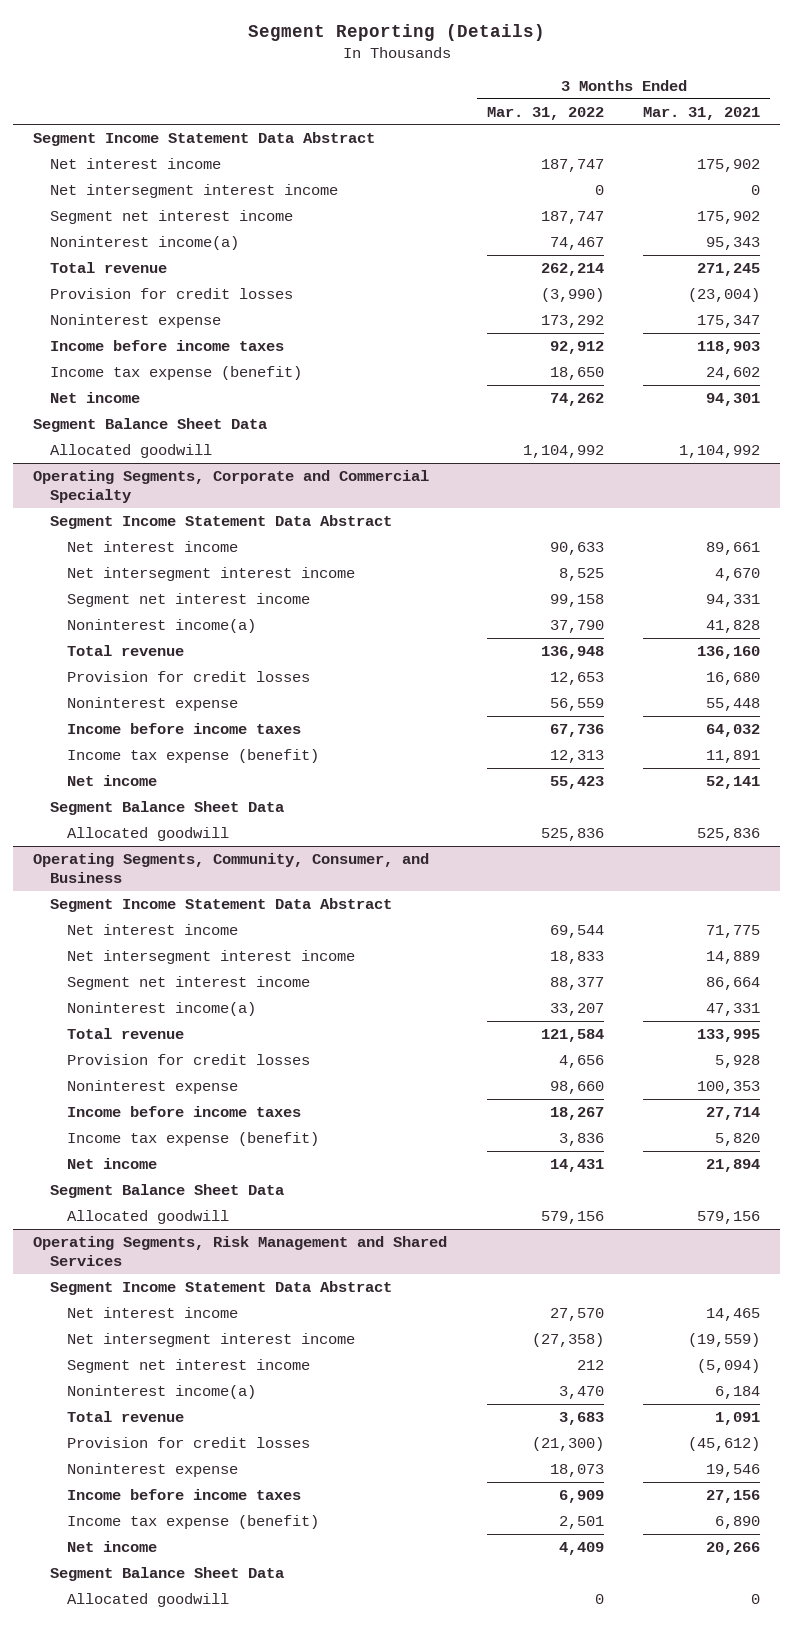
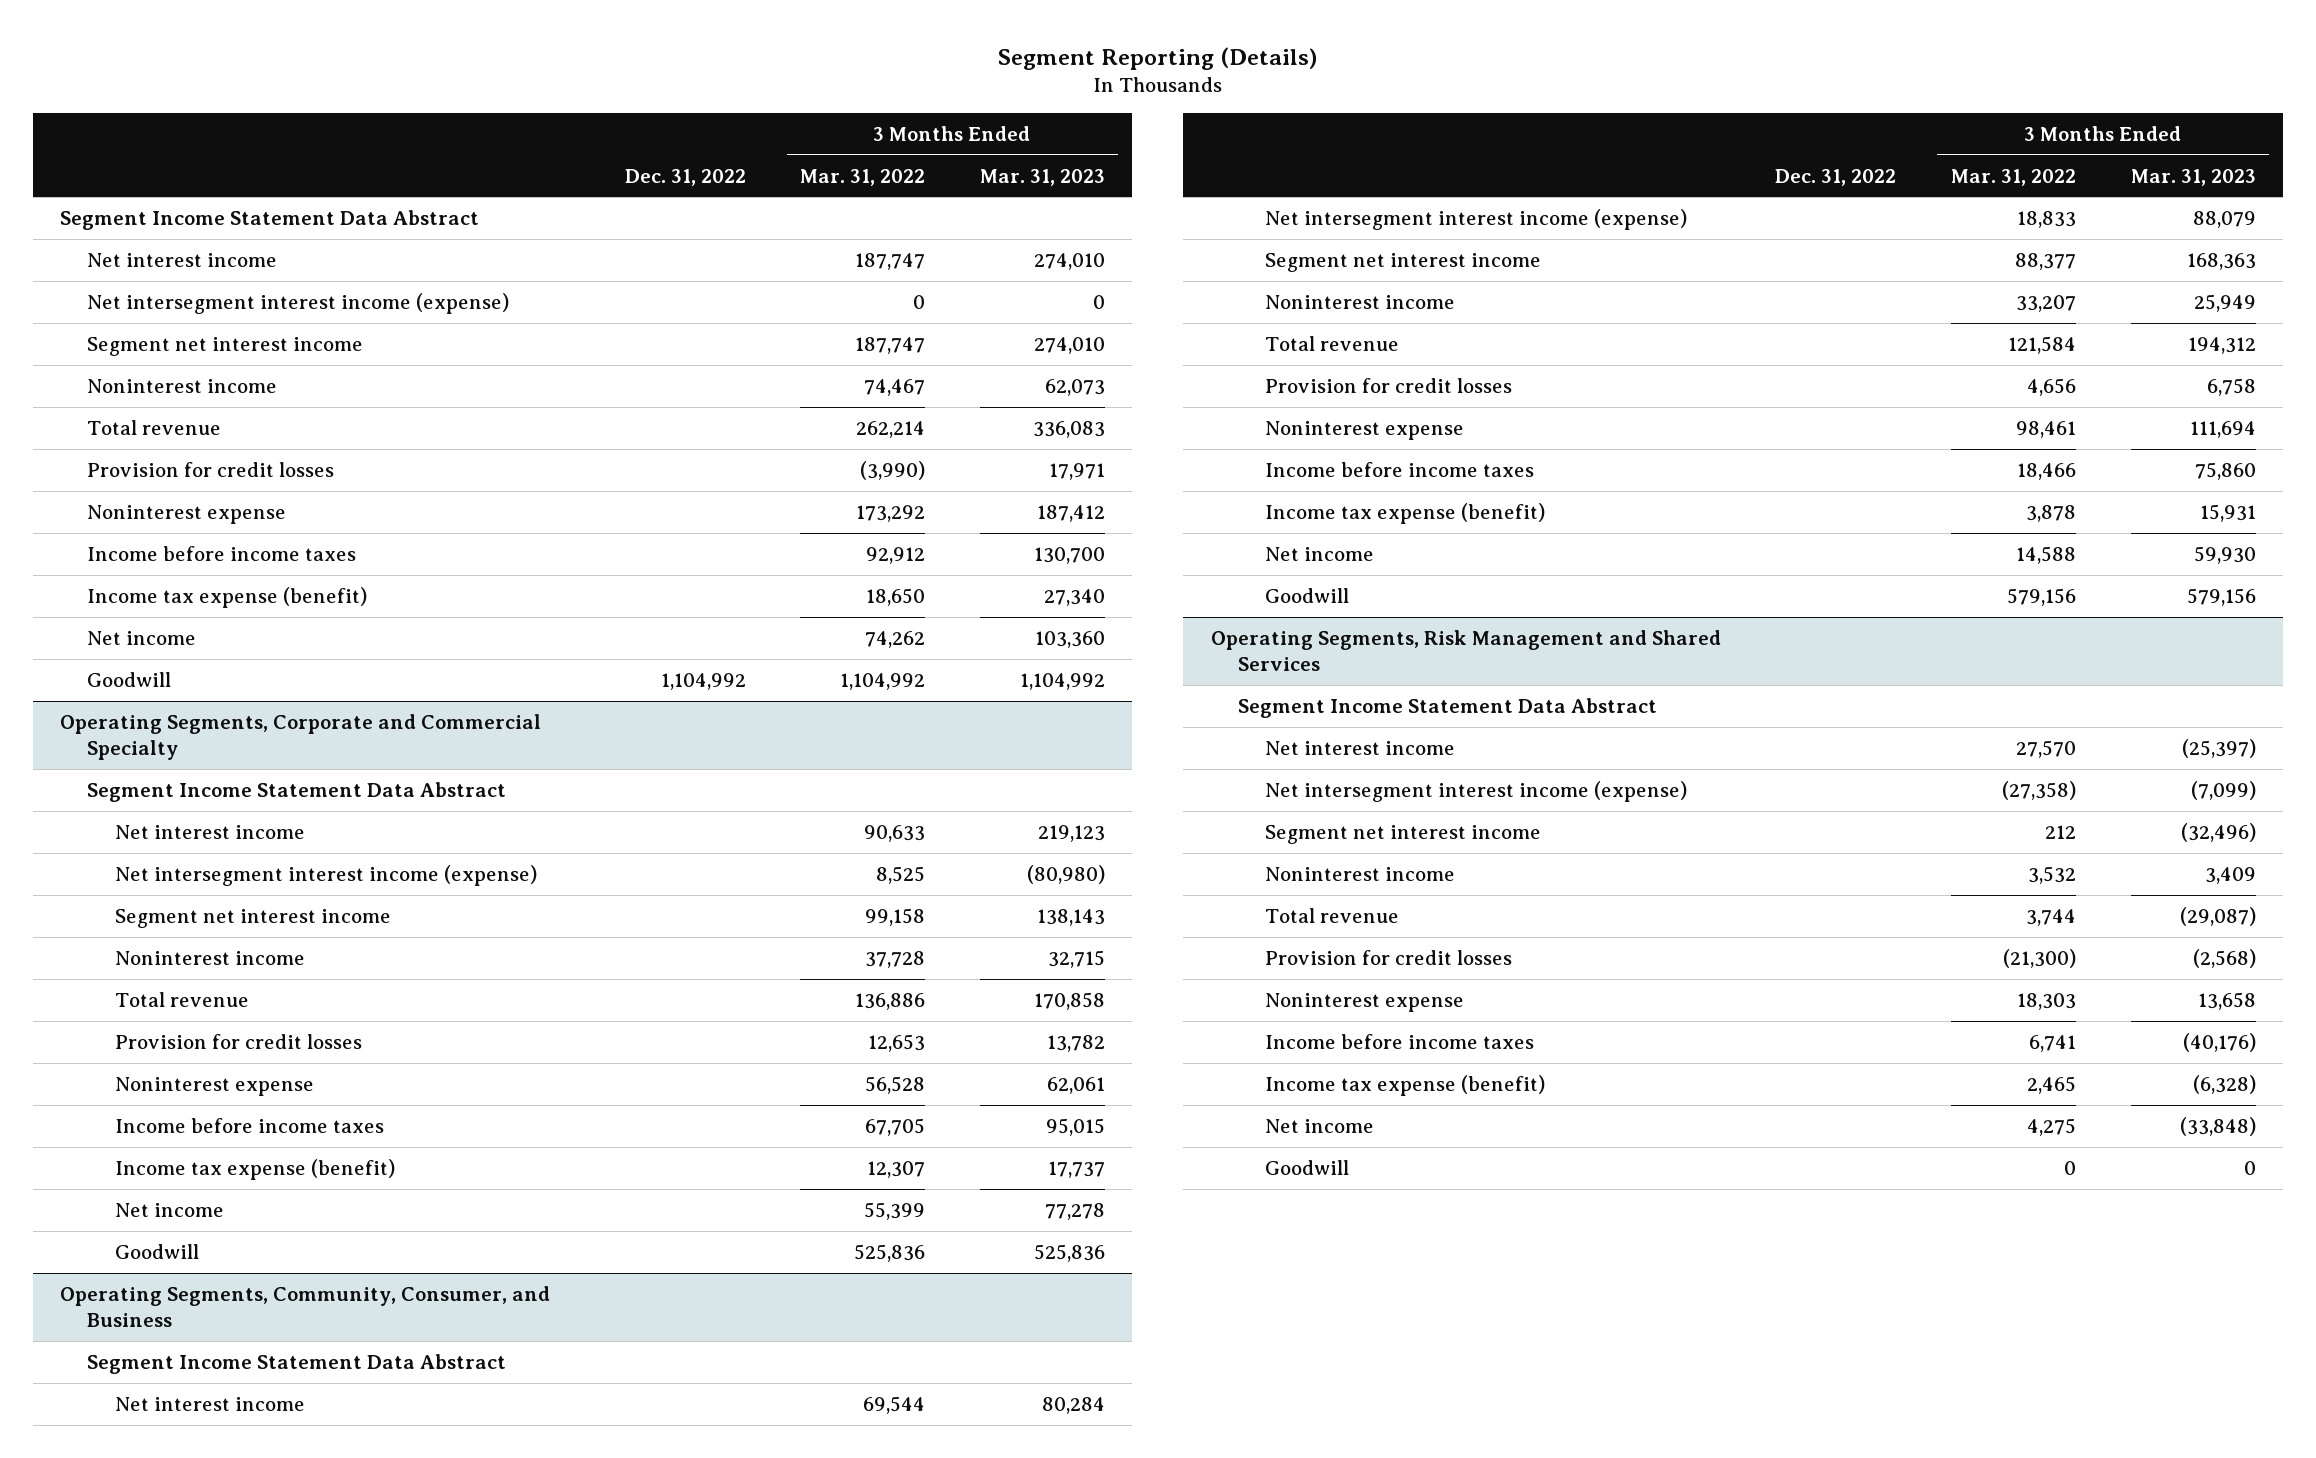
- | 3 Months Ended Mar. 31, 2022 | 3 Months Ended Mar. 31, 2021
+ | Dec. 31, 2022 | 3 Months Ended Mar. 31, 2022 | 3 Months Ended Mar. 31, 2023
- Net intersegment interest income | 0 | 0
+ Net intersegment interest income (expense) | | 0 | 0
- Noninterest income(a) | 74,467 | 95,343
+ Noninterest income | | 74,467 | 62,073
- Segment Balance Sheet Data
- Allocated goodwill | 1,104,992 | 1,104,992
+ Goodwill | 1,104,992 | 1,104,992 | 1,104,992
@ Operating Segments, Corporate and Commercial Specialty
- Net intersegment interest income | 8,525 | 4,670
+ Net intersegment interest income (expense) | | 8,525 | (80,980)
- Noninterest income(a) | 37,790 | 41,828
- Total revenue | 136,948 | 136,160
+ Noninterest income | | 37,728 | 32,715
+ Total revenue | | 136,886 | 170,858
- Noninterest expense | 56,559 | 55,448
- Income before income taxes | 67,736 | 64,032
- Income tax expense (benefit) | 12,313 | 11,891
- Net income | 55,423 | 52,141
- Segment Balance Sheet Data
- Allocated goodwill | 525,836 | 525,836
+ Noninterest expense | | 56,528 | 62,061
+ Income before income taxes | | 67,705 | 95,015
+ Income tax expense (benefit) | | 12,307 | 17,737
+ Net income | | 55,399 | 77,278
+ Goodwill | | 525,836 | 525,836
@ Operating Segments, Community, Consumer, and Business
- Net intersegment interest income | 18,833 | 14,889
+ Net intersegment interest income (expense) | | 18,833 | 88,079
- Noninterest income(a) | 33,207 | 47,331
+ Noninterest income | | 33,207 | 25,949
- Noninterest expense | 98,660 | 100,353
- Income before income taxes | 18,267 | 27,714
- Income tax expense (benefit) | 3,836 | 5,820
- Net income | 14,431 | 21,894
- Segment Balance Sheet Data
- Allocated goodwill | 579,156 | 579,156
+ Noninterest expense | | 98,461 | 111,694
+ Income before income taxes | | 18,466 | 75,860
+ Income tax expense (benefit) | | 3,878 | 15,931
+ Net income | | 14,588 | 59,930
+ Goodwill | | 579,156 | 579,156
@ Operating Segments, Risk Management and Shared Services
- Net intersegment interest income | (27,358) | (19,559)
+ Net intersegment interest income (expense) | | (27,358) | (7,099)
- Noninterest income(a) | 3,470 | 6,184
- Total revenue | 3,683 | 1,091
+ Noninterest income | | 3,532 | 3,409
+ Total revenue | | 3,744 | (29,087)
- Noninterest expense | 18,073 | 19,546
- Income before income taxes | 6,909 | 27,156
- Income tax expense (benefit) | 2,501 | 6,890
- Net income | 4,409 | 20,266
- Segment Balance Sheet Data
- Allocated goodwill | 0 | 0
+ Noninterest expense | | 18,303 | 13,658
+ Income before income taxes | | 6,741 | (40,176)
+ Income tax expense (benefit) | | 2,465 | (6,328)
+ Net income | | 4,275 | (33,848)
+ Goodwill | | 0 | 0

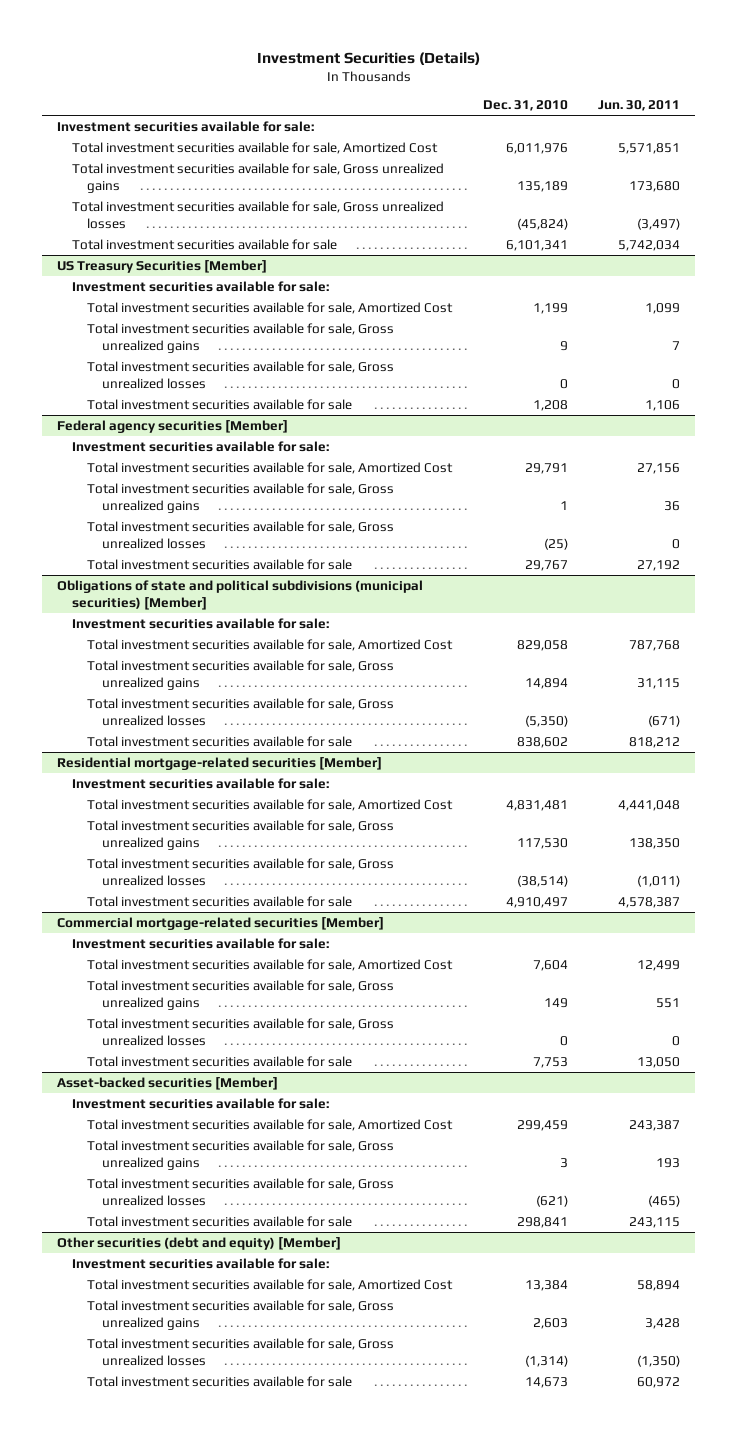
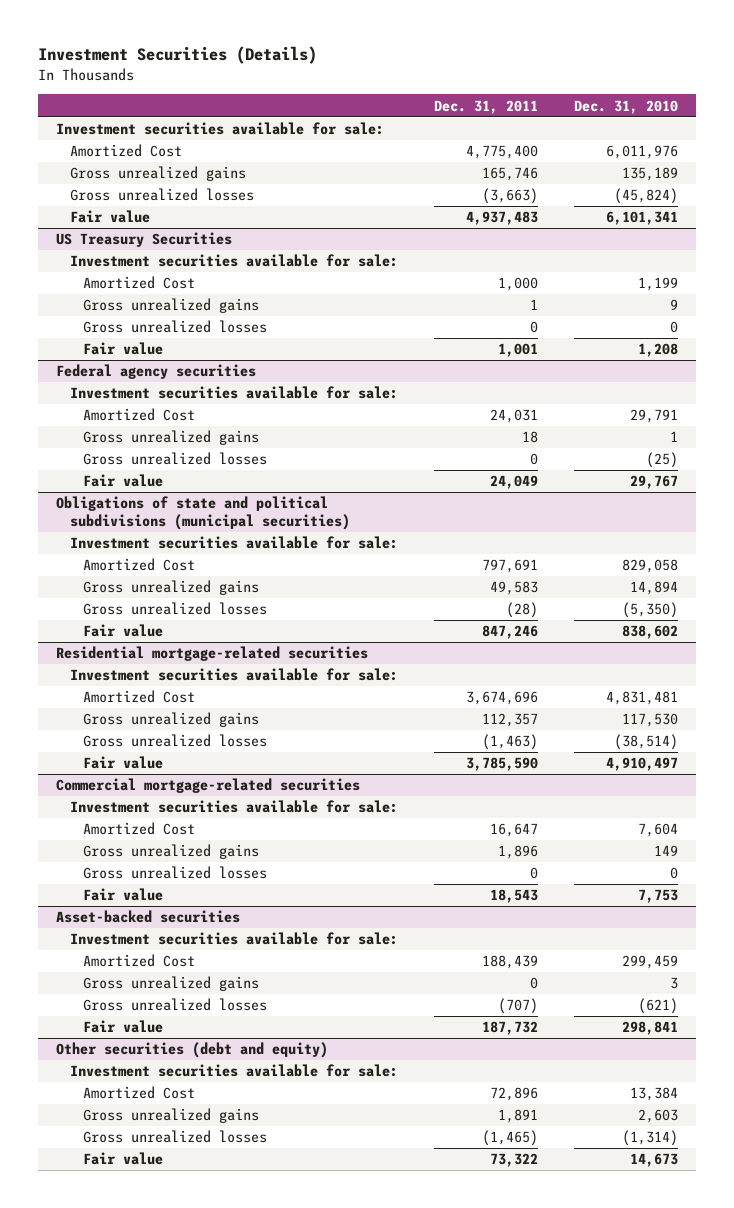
- | Dec. 31, 2010 | Jun. 30, 2011
+ | Dec. 31, 2011 | Dec. 31, 2010
- Total investment securities available for sale, Amortized Cost | 6,011,976 | 5,571,851
- Total investment securities available for sale, Gross unrealized gains | 135,189 | 173,680
- Total investment securities available for sale, Gross unrealized losses | (45,824) | (3,497)
- Total investment securities available for sale | 6,101,341 | 5,742,034
- US Treasury Securities [Member]
+ Amortized Cost | 4,775,400 | 6,011,976
+ Gross unrealized gains | 165,746 | 135,189
+ Gross unrealized losses | (3,663) | (45,824)
+ Fair value | 4,937,483 | 6,101,341
+ US Treasury Securities
- Total investment securities available for sale, Amortized Cost | 1,199 | 1,099
- Total investment securities available for sale, Gross unrealized gains | 9 | 7
- Total investment securities available for sale, Gross unrealized losses | 0 | 0
- Total investment securities available for sale | 1,208 | 1,106
- Federal agency securities [Member]
+ Amortized Cost | 1,000 | 1,199
+ Gross unrealized gains | 1 | 9
+ Gross unrealized losses | 0 | 0
+ Fair value | 1,001 | 1,208
+ Federal agency securities
- Total investment securities available for sale, Amortized Cost | 29,791 | 27,156
- Total investment securities available for sale, Gross unrealized gains | 1 | 36
- Total investment securities available for sale, Gross unrealized losses | (25) | 0
- Total investment securities available for sale | 29,767 | 27,192
- Obligations of state and political subdivisions (municipal securities) [Member]
+ Amortized Cost | 24,031 | 29,791
+ Gross unrealized gains | 18 | 1
+ Gross unrealized losses | 0 | (25)
+ Fair value | 24,049 | 29,767
+ Obligations of state and political subdivisions (municipal securities)
- Total investment securities available for sale, Amortized Cost | 829,058 | 787,768
- Total investment securities available for sale, Gross unrealized gains | 14,894 | 31,115
- Total investment securities available for sale, Gross unrealized losses | (5,350) | (671)
- Total investment securities available for sale | 838,602 | 818,212
- Residential mortgage-related securities [Member]
+ Amortized Cost | 797,691 | 829,058
+ Gross unrealized gains | 49,583 | 14,894
+ Gross unrealized losses | (28) | (5,350)
+ Fair value | 847,246 | 838,602
+ Residential mortgage-related securities
- Total investment securities available for sale, Amortized Cost | 4,831,481 | 4,441,048
- Total investment securities available for sale, Gross unrealized gains | 117,530 | 138,350
- Total investment securities available for sale, Gross unrealized losses | (38,514) | (1,011)
- Total investment securities available for sale | 4,910,497 | 4,578,387
- Commercial mortgage-related securities [Member]
+ Amortized Cost | 3,674,696 | 4,831,481
+ Gross unrealized gains | 112,357 | 117,530
+ Gross unrealized losses | (1,463) | (38,514)
+ Fair value | 3,785,590 | 4,910,497
+ Commercial mortgage-related securities
- Total investment securities available for sale, Amortized Cost | 7,604 | 12,499
- Total investment securities available for sale, Gross unrealized gains | 149 | 551
- Total investment securities available for sale, Gross unrealized losses | 0 | 0
- Total investment securities available for sale | 7,753 | 13,050
- Asset-backed securities [Member]
+ Amortized Cost | 16,647 | 7,604
+ Gross unrealized gains | 1,896 | 149
+ Gross unrealized losses | 0 | 0
+ Fair value | 18,543 | 7,753
+ Asset-backed securities
- Total investment securities available for sale, Amortized Cost | 299,459 | 243,387
- Total investment securities available for sale, Gross unrealized gains | 3 | 193
- Total investment securities available for sale, Gross unrealized losses | (621) | (465)
- Total investment securities available for sale | 298,841 | 243,115
- Other securities (debt and equity) [Member]
+ Amortized Cost | 188,439 | 299,459
+ Gross unrealized gains | 0 | 3
+ Gross unrealized losses | (707) | (621)
+ Fair value | 187,732 | 298,841
+ Other securities (debt and equity)
- Total investment securities available for sale, Amortized Cost | 13,384 | 58,894
- Total investment securities available for sale, Gross unrealized gains | 2,603 | 3,428
- Total investment securities available for sale, Gross unrealized losses | (1,314) | (1,350)
- Total investment securities available for sale | 14,673 | 60,972
+ Amortized Cost | 72,896 | 13,384
+ Gross unrealized gains | 1,891 | 2,603
+ Gross unrealized losses | (1,465) | (1,314)
+ Fair value | 73,322 | 14,673

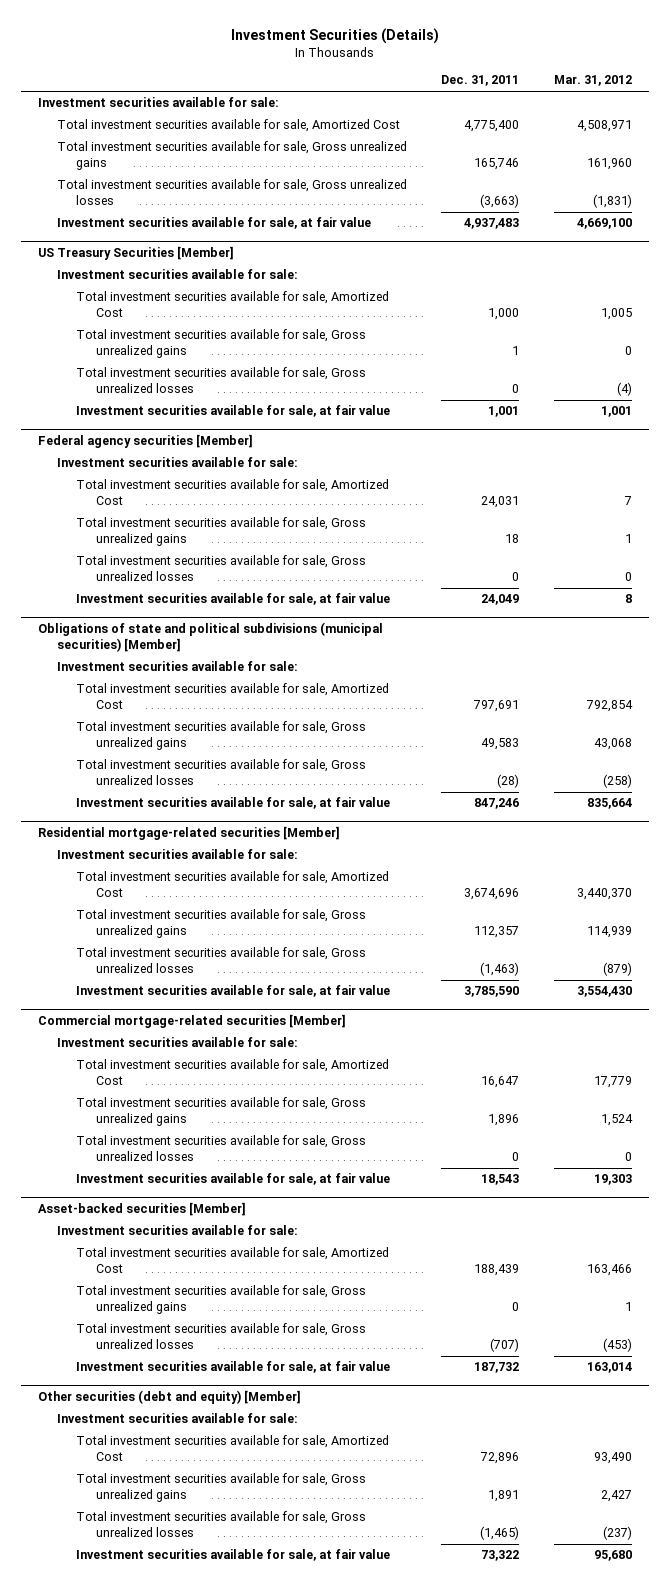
- | Dec. 31, 2011 | Dec. 31, 2010
+ | Dec. 31, 2011 | Mar. 31, 2012
- Amortized Cost | 4,775,400 | 6,011,976
- Gross unrealized gains | 165,746 | 135,189
- Gross unrealized losses | (3,663) | (45,824)
- Fair value | 4,937,483 | 6,101,341
- US Treasury Securities
+ Total investment securities available for sale, Amortized Cost | 4,775,400 | 4,508,971
+ Total investment securities available for sale, Gross unrealized gains | 165,746 | 161,960
+ Total investment securities available for sale, Gross unrealized losses | (3,663) | (1,831)
+ Investment securities available for sale, at fair value | 4,937,483 | 4,669,100
+ US Treasury Securities [Member]
- Amortized Cost | 1,000 | 1,199
- Gross unrealized gains | 1 | 9
- Gross unrealized losses | 0 | 0
- Fair value | 1,001 | 1,208
- Federal agency securities
+ Total investment securities available for sale, Amortized Cost | 1,000 | 1,005
+ Total investment securities available for sale, Gross unrealized gains | 1 | 0
+ Total investment securities available for sale, Gross unrealized losses | 0 | (4)
+ Investment securities available for sale, at fair value | 1,001 | 1,001
+ Federal agency securities [Member]
- Amortized Cost | 24,031 | 29,791
- Gross unrealized gains | 18 | 1
- Gross unrealized losses | 0 | (25)
- Fair value | 24,049 | 29,767
- Obligations of state and political subdivisions (municipal securities)
+ Total investment securities available for sale, Amortized Cost | 24,031 | 7
+ Total investment securities available for sale, Gross unrealized gains | 18 | 1
+ Total investment securities available for sale, Gross unrealized losses | 0 | 0
+ Investment securities available for sale, at fair value | 24,049 | 8
+ Obligations of state and political subdivisions (municipal securities) [Member]
- Amortized Cost | 797,691 | 829,058
- Gross unrealized gains | 49,583 | 14,894
- Gross unrealized losses | (28) | (5,350)
- Fair value | 847,246 | 838,602
- Residential mortgage-related securities
+ Total investment securities available for sale, Amortized Cost | 797,691 | 792,854
+ Total investment securities available for sale, Gross unrealized gains | 49,583 | 43,068
+ Total investment securities available for sale, Gross unrealized losses | (28) | (258)
+ Investment securities available for sale, at fair value | 847,246 | 835,664
+ Residential mortgage-related securities [Member]
- Amortized Cost | 3,674,696 | 4,831,481
- Gross unrealized gains | 112,357 | 117,530
- Gross unrealized losses | (1,463) | (38,514)
- Fair value | 3,785,590 | 4,910,497
- Commercial mortgage-related securities
+ Total investment securities available for sale, Amortized Cost | 3,674,696 | 3,440,370
+ Total investment securities available for sale, Gross unrealized gains | 112,357 | 114,939
+ Total investment securities available for sale, Gross unrealized losses | (1,463) | (879)
+ Investment securities available for sale, at fair value | 3,785,590 | 3,554,430
+ Commercial mortgage-related securities [Member]
- Amortized Cost | 16,647 | 7,604
- Gross unrealized gains | 1,896 | 149
- Gross unrealized losses | 0 | 0
- Fair value | 18,543 | 7,753
- Asset-backed securities
+ Total investment securities available for sale, Amortized Cost | 16,647 | 17,779
+ Total investment securities available for sale, Gross unrealized gains | 1,896 | 1,524
+ Total investment securities available for sale, Gross unrealized losses | 0 | 0
+ Investment securities available for sale, at fair value | 18,543 | 19,303
+ Asset-backed securities [Member]
- Amortized Cost | 188,439 | 299,459
- Gross unrealized gains | 0 | 3
- Gross unrealized losses | (707) | (621)
- Fair value | 187,732 | 298,841
- Other securities (debt and equity)
+ Total investment securities available for sale, Amortized Cost | 188,439 | 163,466
+ Total investment securities available for sale, Gross unrealized gains | 0 | 1
+ Total investment securities available for sale, Gross unrealized losses | (707) | (453)
+ Investment securities available for sale, at fair value | 187,732 | 163,014
+ Other securities (debt and equity) [Member]
- Amortized Cost | 72,896 | 13,384
- Gross unrealized gains | 1,891 | 2,603
- Gross unrealized losses | (1,465) | (1,314)
- Fair value | 73,322 | 14,673
+ Total investment securities available for sale, Amortized Cost | 72,896 | 93,490
+ Total investment securities available for sale, Gross unrealized gains | 1,891 | 2,427
+ Total investment securities available for sale, Gross unrealized losses | (1,465) | (237)
+ Investment securities available for sale, at fair value | 73,322 | 95,680

